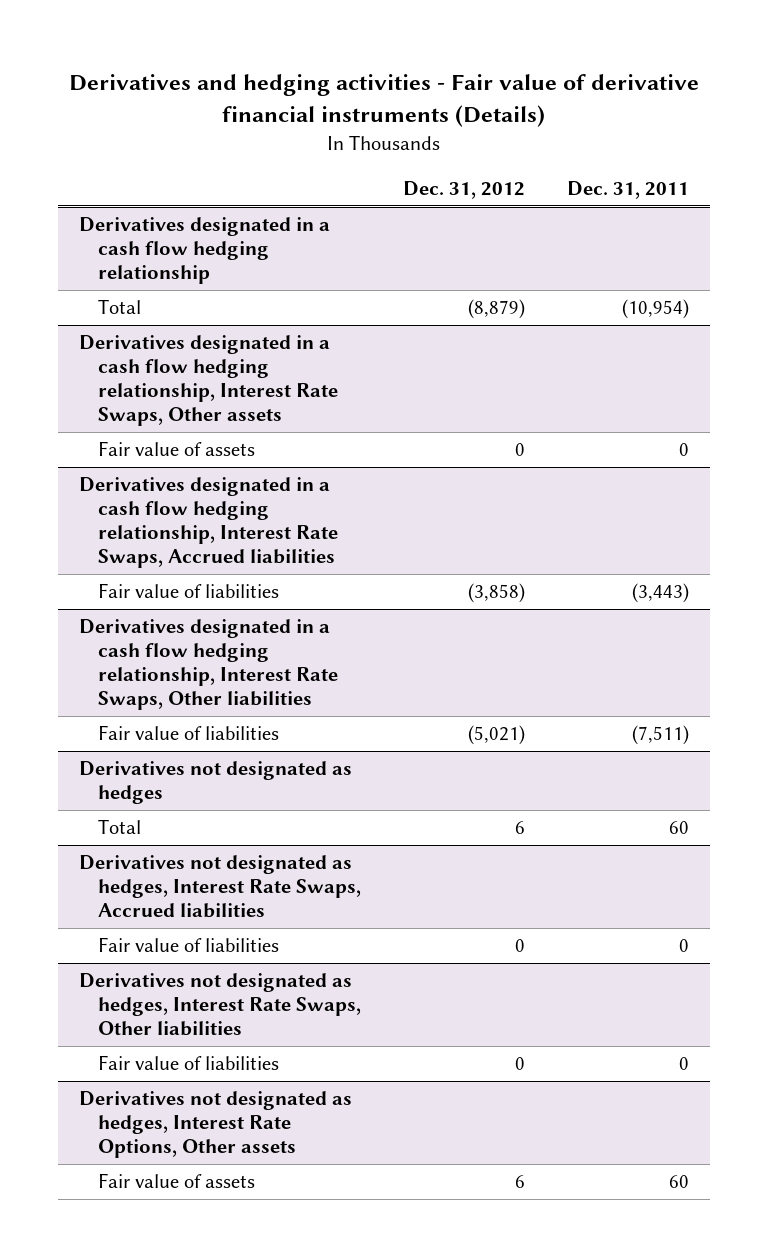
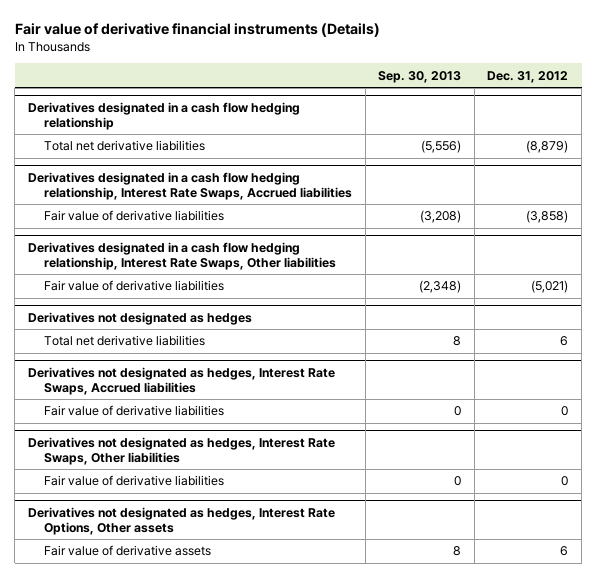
- Derivatives and hedging activities - Fair value of derivative financial instruments (Details)
+ Fair value of derivative financial instruments (Details)
- | Dec. 31, 2012 | Dec. 31, 2011
+ | Sep. 30, 2013 | Dec. 31, 2012
@ Derivatives designated in a cash flow hedging relationship
- Total | (8,879) | (10,954)
- Derivatives designated in a cash flow hedging relationship, Interest Rate Swaps, Other assets
- Fair value of assets | 0 | 0
@ Derivatives designated in a cash flow hedging relationship
+ Total net derivative liabilities | (5,556) | (8,879)
@ Derivatives designated in a cash flow hedging relationship, Interest Rate Swaps, Accrued liabilities
- Fair value of liabilities | (3,858) | (3,443)
+ Fair value of derivative liabilities | (3,208) | (3,858)
@ Derivatives designated in a cash flow hedging relationship, Interest Rate Swaps, Other liabilities
- Fair value of liabilities | (5,021) | (7,511)
+ Fair value of derivative liabilities | (2,348) | (5,021)
@ Derivatives not designated as hedges
- Total | 6 | 60
+ Total net derivative liabilities | 8 | 6
@ Derivatives not designated as hedges, Interest Rate Swaps, Accrued liabilities
- Fair value of liabilities | 0 | 0
+ Fair value of derivative liabilities | 0 | 0
@ Derivatives not designated as hedges, Interest Rate Swaps, Other liabilities
- Fair value of liabilities | 0 | 0
+ Fair value of derivative liabilities | 0 | 0
@ Derivatives not designated as hedges, Interest Rate Options, Other assets
- Fair value of assets | 6 | 60
+ Fair value of derivative assets | 8 | 6

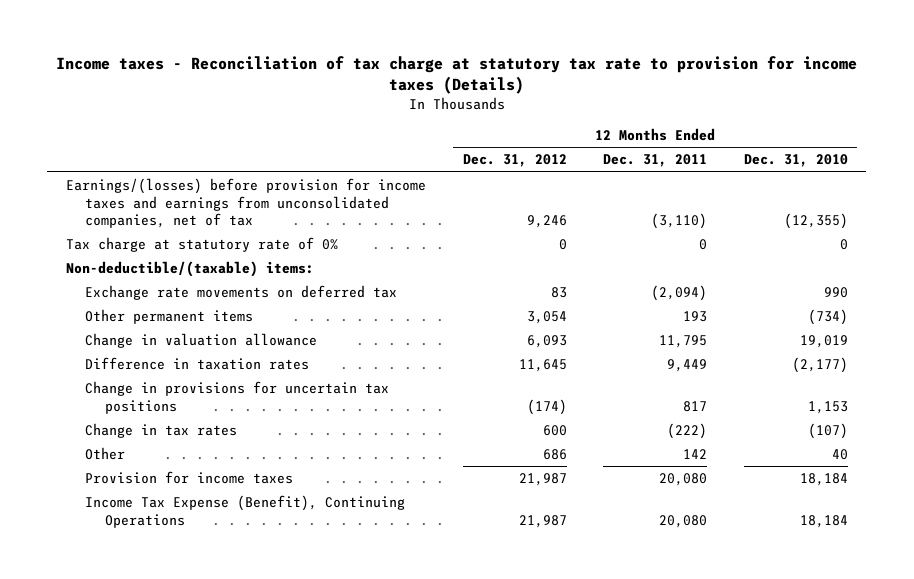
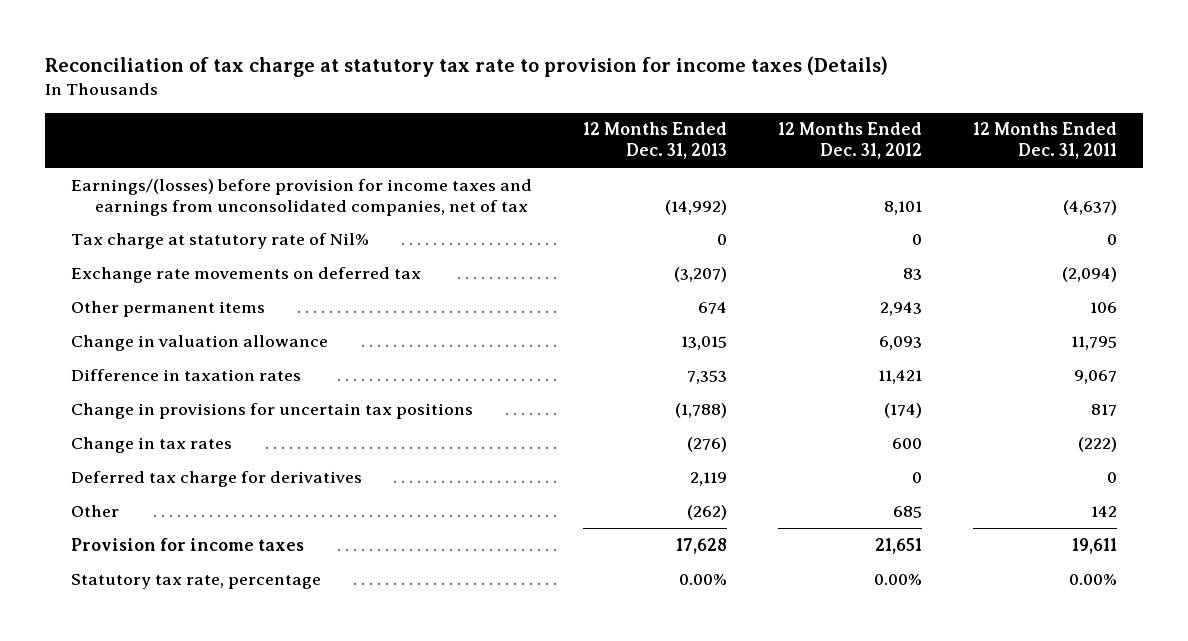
- Income taxes - Reconciliation of tax charge at statutory tax rate to provision for income taxes (Details)
+ Reconciliation of tax charge at statutory tax rate to provision for income taxes (Details)
- | 12 Months Ended Dec. 31, 2012 | 12 Months Ended Dec. 31, 2011 | 12 Months Ended Dec. 31, 2010
+ | 12 Months Ended Dec. 31, 2013 | 12 Months Ended Dec. 31, 2012 | 12 Months Ended Dec. 31, 2011
- Earnings/(losses) before provision for income taxes and earnings from unconsolidated companies, net of tax | 9,246 | (3,110) | (12,355)
- Tax charge at statutory rate of 0% | 0 | 0 | 0
- Non-deductible/(taxable) items:
+ Earnings/(losses) before provision for income taxes and earnings from unconsolidated companies, net of tax | (14,992) | 8,101 | (4,637)
+ Tax charge at statutory rate of Nil% | 0 | 0 | 0
- Other permanent items | 3,054 | 193 | (734)
+ Other permanent items | 674 | 2,943 | 106
- Difference in taxation rates | 11,645 | 9,449 | (2,177)
+ Difference in taxation rates | 7,353 | 11,421 | 9,067
- Other | 686 | 142 | 40
- Provision for income taxes | 21,987 | 20,080 | 18,184
- Income Tax Expense (Benefit), Continuing Operations | 21,987 | 20,080 | 18,184
+ Deferred tax charge for derivatives | 2,119 | 0 | 0
+ Other | (262) | 685 | 142
+ Provision for income taxes | 17,628 | 21,651 | 19,611
+ Statutory tax rate, percentage | 0.00% | 0.00% | 0.00%

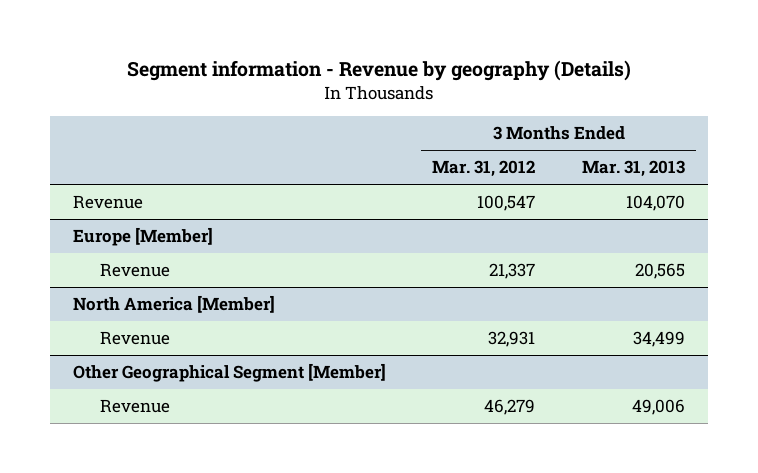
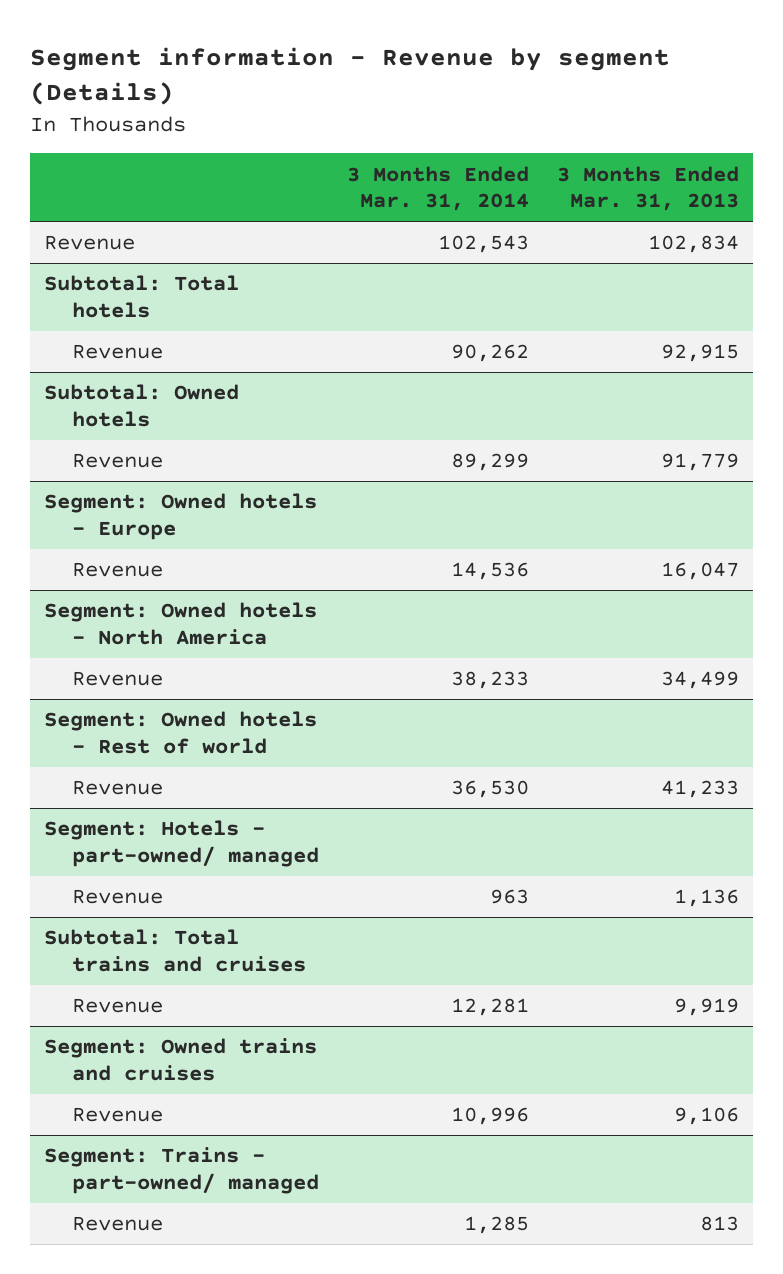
- Segment information - Revenue by geography (Details)
+ Segment information - Revenue by segment (Details)
- | 3 Months Ended Mar. 31, 2012 | 3 Months Ended Mar. 31, 2013
+ | 3 Months Ended Mar. 31, 2014 | 3 Months Ended Mar. 31, 2013
- Revenue | 100,547 | 104,070
- Europe [Member]
- Revenue | 21,337 | 20,565
- North America [Member]
+ Revenue | 102,543 | 102,834
+ Subtotal: Total hotels
+ Revenue | 90,262 | 92,915
+ Subtotal: Owned hotels
+ Revenue | 89,299 | 91,779
+ Segment: Owned hotels - Europe
+ Revenue | 14,536 | 16,047
+ Segment: Owned hotels - North America
- Other Geographical Segment [Member]
- Revenue | 46,279 | 49,006
+ Segment: Owned hotels - Rest of world
+ Revenue | 36,530 | 41,233
+ Segment: Hotels - part-owned/ managed
+ Revenue | 963 | 1,136
+ Subtotal: Total trains and cruises
+ Revenue | 12,281 | 9,919
+ Segment: Owned trains and cruises
+ Revenue | 10,996 | 9,106
+ Segment: Trains - part-owned/ managed
+ Revenue | 1,285 | 813

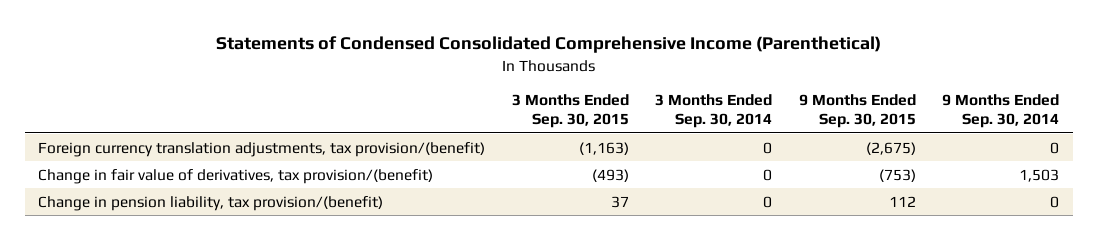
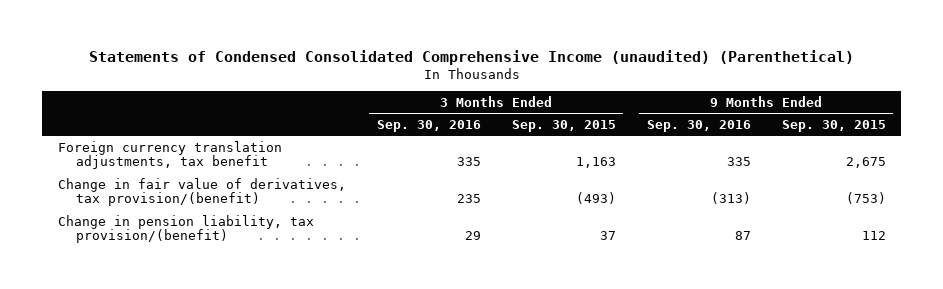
- Statements of Condensed Consolidated Comprehensive Income (Parenthetical)
+ Statements of Condensed Consolidated Comprehensive Income (unaudited) (Parenthetical)
- | 3 Months Ended Sep. 30, 2015 | 3 Months Ended Sep. 30, 2014 | 9 Months Ended Sep. 30, 2015 | 9 Months Ended Sep. 30, 2014
+ | 3 Months Ended Sep. 30, 2016 | 3 Months Ended Sep. 30, 2015 | 9 Months Ended Sep. 30, 2016 | 9 Months Ended Sep. 30, 2015
- Foreign currency translation adjustments, tax provision/(benefit) | (1,163) | 0 | (2,675) | 0
+ Foreign currency translation adjustments, tax benefit | 335 | 1,163 | 335 | 2,675

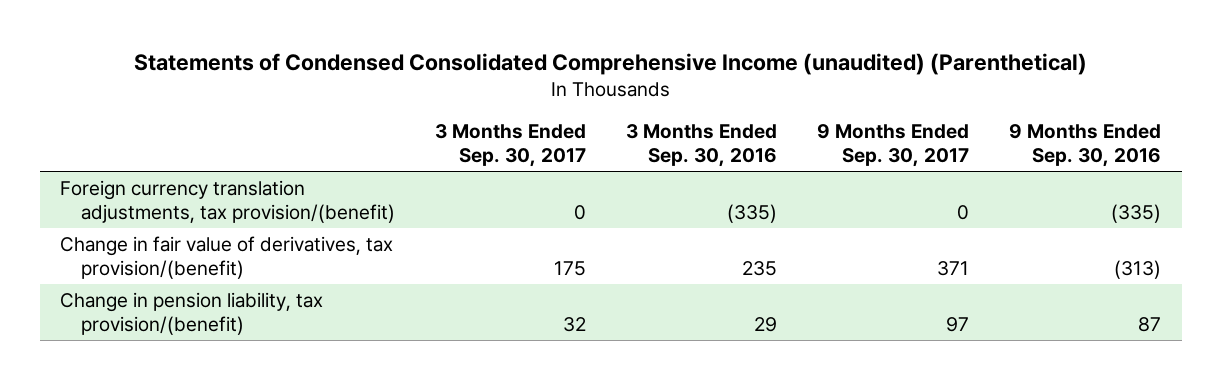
- | 3 Months Ended Sep. 30, 2016 | 3 Months Ended Sep. 30, 2015 | 9 Months Ended Sep. 30, 2016 | 9 Months Ended Sep. 30, 2015
+ | 3 Months Ended Sep. 30, 2017 | 3 Months Ended Sep. 30, 2016 | 9 Months Ended Sep. 30, 2017 | 9 Months Ended Sep. 30, 2016
- Foreign currency translation adjustments, tax benefit | 335 | 1,163 | 335 | 2,675
+ Foreign currency translation adjustments, tax provision/(benefit) | 0 | (335) | 0 | (335)

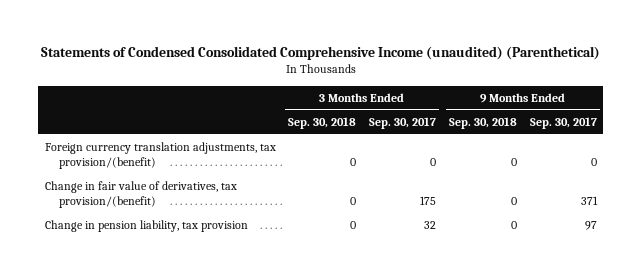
- | 3 Months Ended Sep. 30, 2017 | 3 Months Ended Sep. 30, 2016 | 9 Months Ended Sep. 30, 2017 | 9 Months Ended Sep. 30, 2016
+ | 3 Months Ended Sep. 30, 2018 | 3 Months Ended Sep. 30, 2017 | 9 Months Ended Sep. 30, 2018 | 9 Months Ended Sep. 30, 2017
- Change in pension liability, tax provision/(benefit) | 32 | 29 | 97 | 87
+ Change in pension liability, tax provision | 0 | 32 | 0 | 97

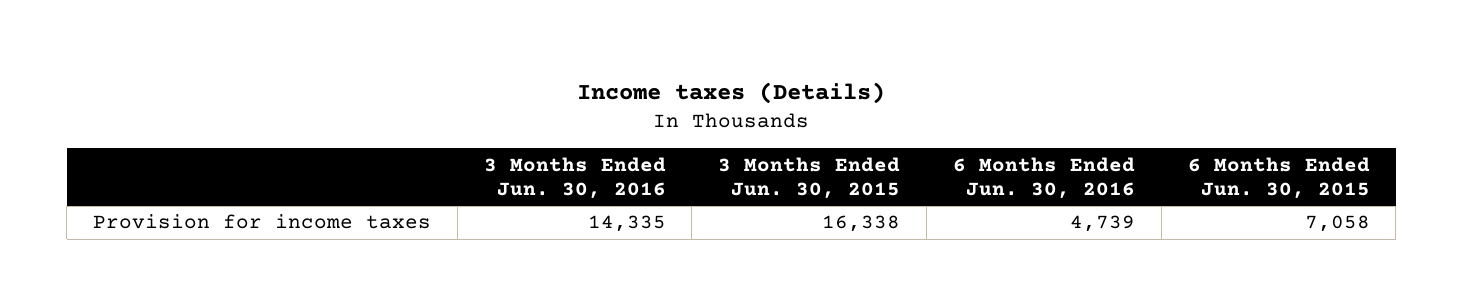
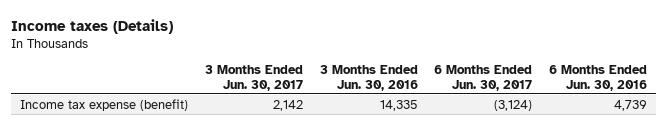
- | 3 Months Ended Jun. 30, 2016 | 3 Months Ended Jun. 30, 2015 | 6 Months Ended Jun. 30, 2016 | 6 Months Ended Jun. 30, 2015
+ | 3 Months Ended Jun. 30, 2017 | 3 Months Ended Jun. 30, 2016 | 6 Months Ended Jun. 30, 2017 | 6 Months Ended Jun. 30, 2016
- Provision for income taxes | 14,335 | 16,338 | 4,739 | 7,058
+ Income tax expense (benefit) | 2,142 | 14,335 | (3,124) | 4,739

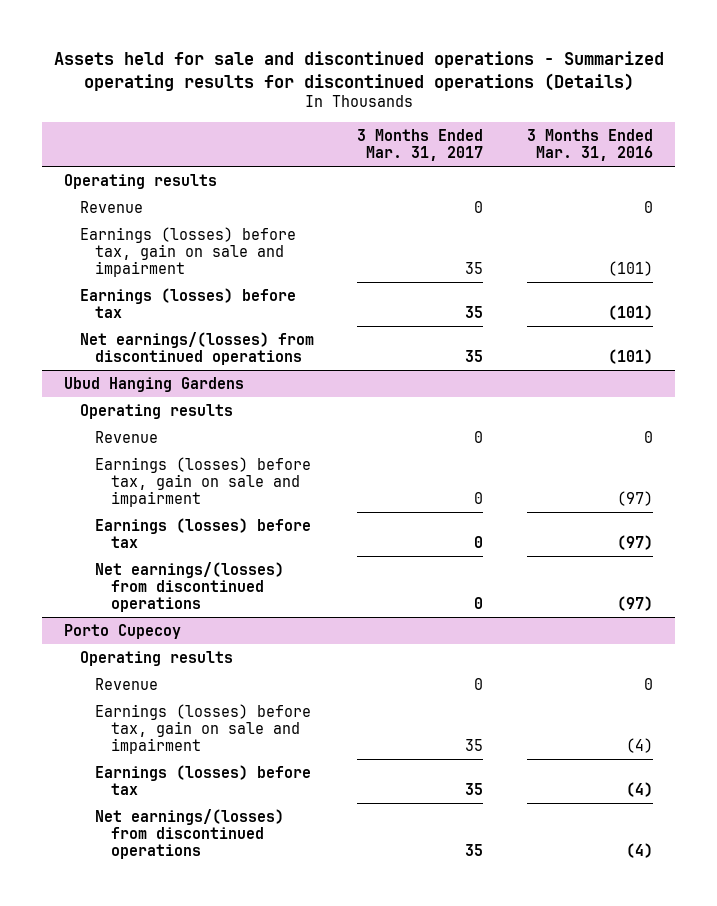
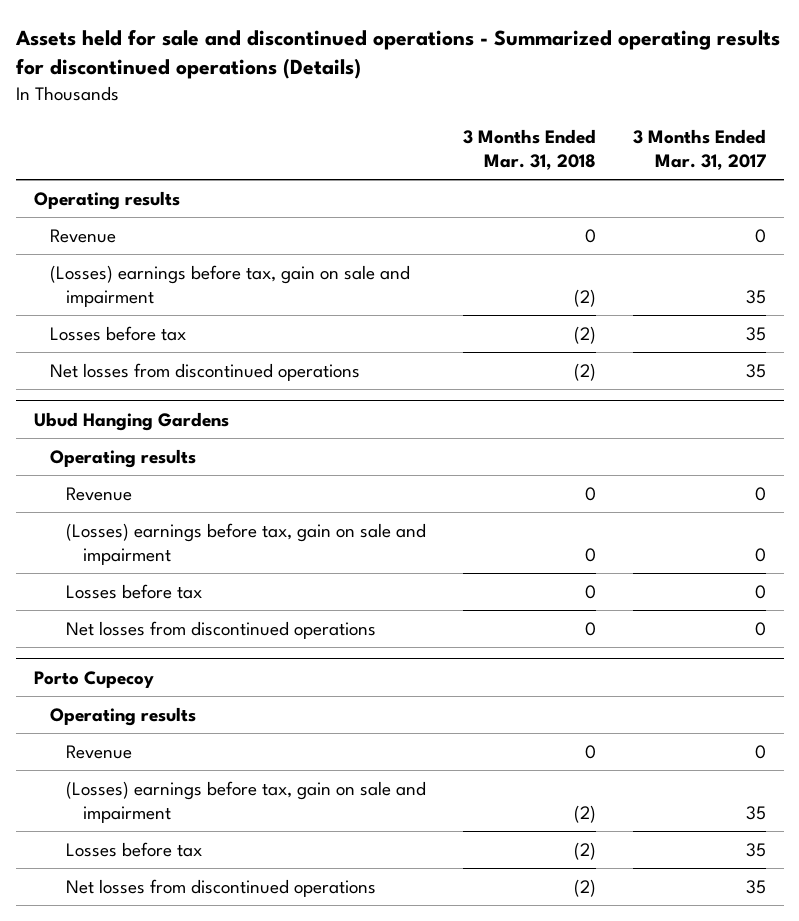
- | 3 Months Ended Mar. 31, 2017 | 3 Months Ended Mar. 31, 2016
+ | 3 Months Ended Mar. 31, 2018 | 3 Months Ended Mar. 31, 2017
- Earnings (losses) before tax, gain on sale and impairment | 35 | (101)
- Earnings (losses) before tax | 35 | (101)
- Net earnings/(losses) from discontinued operations | 35 | (101)
+ (Losses) earnings before tax, gain on sale and impairment | (2) | 35
+ Losses before tax | (2) | 35
+ Net losses from discontinued operations | (2) | 35
@ Ubud Hanging Gardens
- Earnings (losses) before tax, gain on sale and impairment | 0 | (97)
- Earnings (losses) before tax | 0 | (97)
- Net earnings/(losses) from discontinued operations | 0 | (97)
+ (Losses) earnings before tax, gain on sale and impairment | 0 | 0
+ Losses before tax | 0 | 0
+ Net losses from discontinued operations | 0 | 0
@ Porto Cupecoy
- Earnings (losses) before tax, gain on sale and impairment | 35 | (4)
- Earnings (losses) before tax | 35 | (4)
- Net earnings/(losses) from discontinued operations | 35 | (4)
+ (Losses) earnings before tax, gain on sale and impairment | (2) | 35
+ Losses before tax | (2) | 35
+ Net losses from discontinued operations | (2) | 35

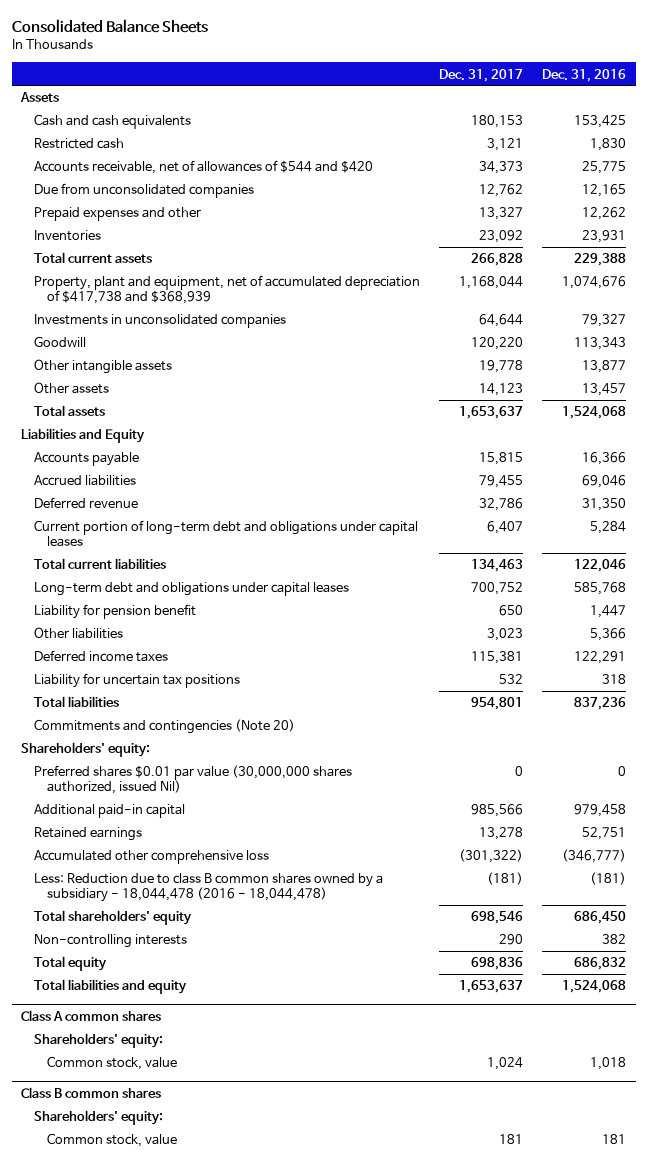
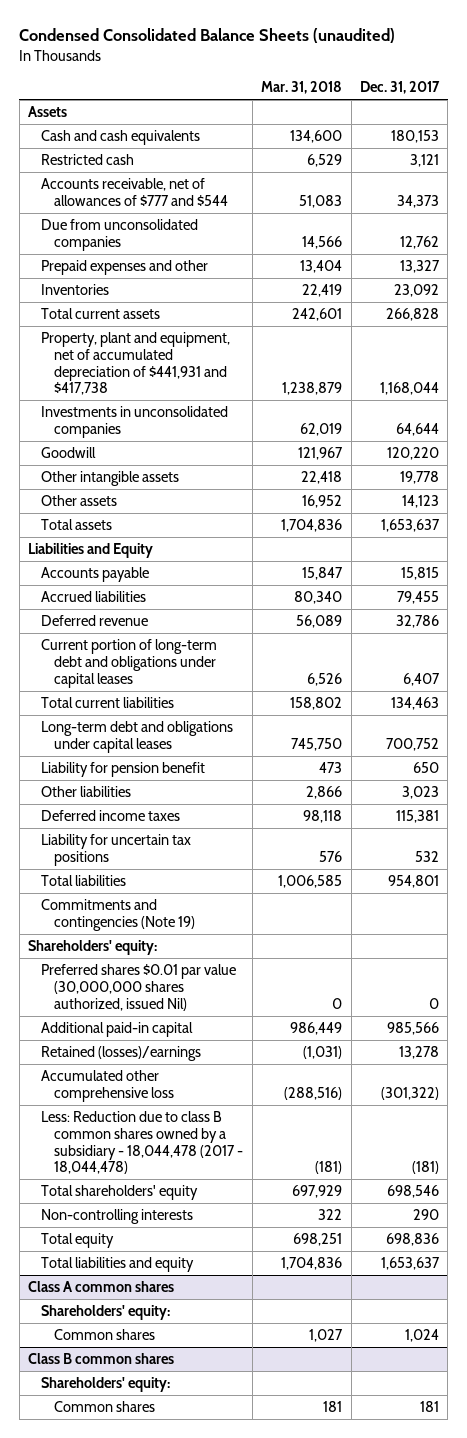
- Consolidated Balance Sheets
+ Condensed Consolidated Balance Sheets (unaudited)
- | Dec. 31, 2017 | Dec. 31, 2016
+ | Mar. 31, 2018 | Dec. 31, 2017
- Accounts receivable, net of allowances of $544 and $420 | 34,373 | 25,775
+ Accounts receivable, net of allowances of $777 and $544 | 51,083 | 34,373
- Property, plant and equipment, net of accumulated depreciation of $417,738 and $368,939 | 1,168,044 | 1,074,676
+ Property, plant and equipment, net of accumulated depreciation of $441,931 and $417,738 | 1,238,879 | 1,168,044
- Commitments and contingencies (Note 20)
+ Commitments and contingencies (Note 19)
- Retained earnings | 13,278 | 52,751
+ Retained (losses)/earnings | (1,031) | 13,278
- Less: Reduction due to class B common shares owned by a subsidiary - 18,044,478 (2016 - 18,044,478) | (181) | (181)
+ Less: Reduction due to class B common shares owned by a subsidiary - 18,044,478 (2017 - 18,044,478) | (181) | (181)
@ Class A common shares
- Common stock, value | 1,024 | 1,018
+ Common shares | 1,027 | 1,024
@ Class B common shares
- Common stock, value | 181 | 181
+ Common shares | 181 | 181

